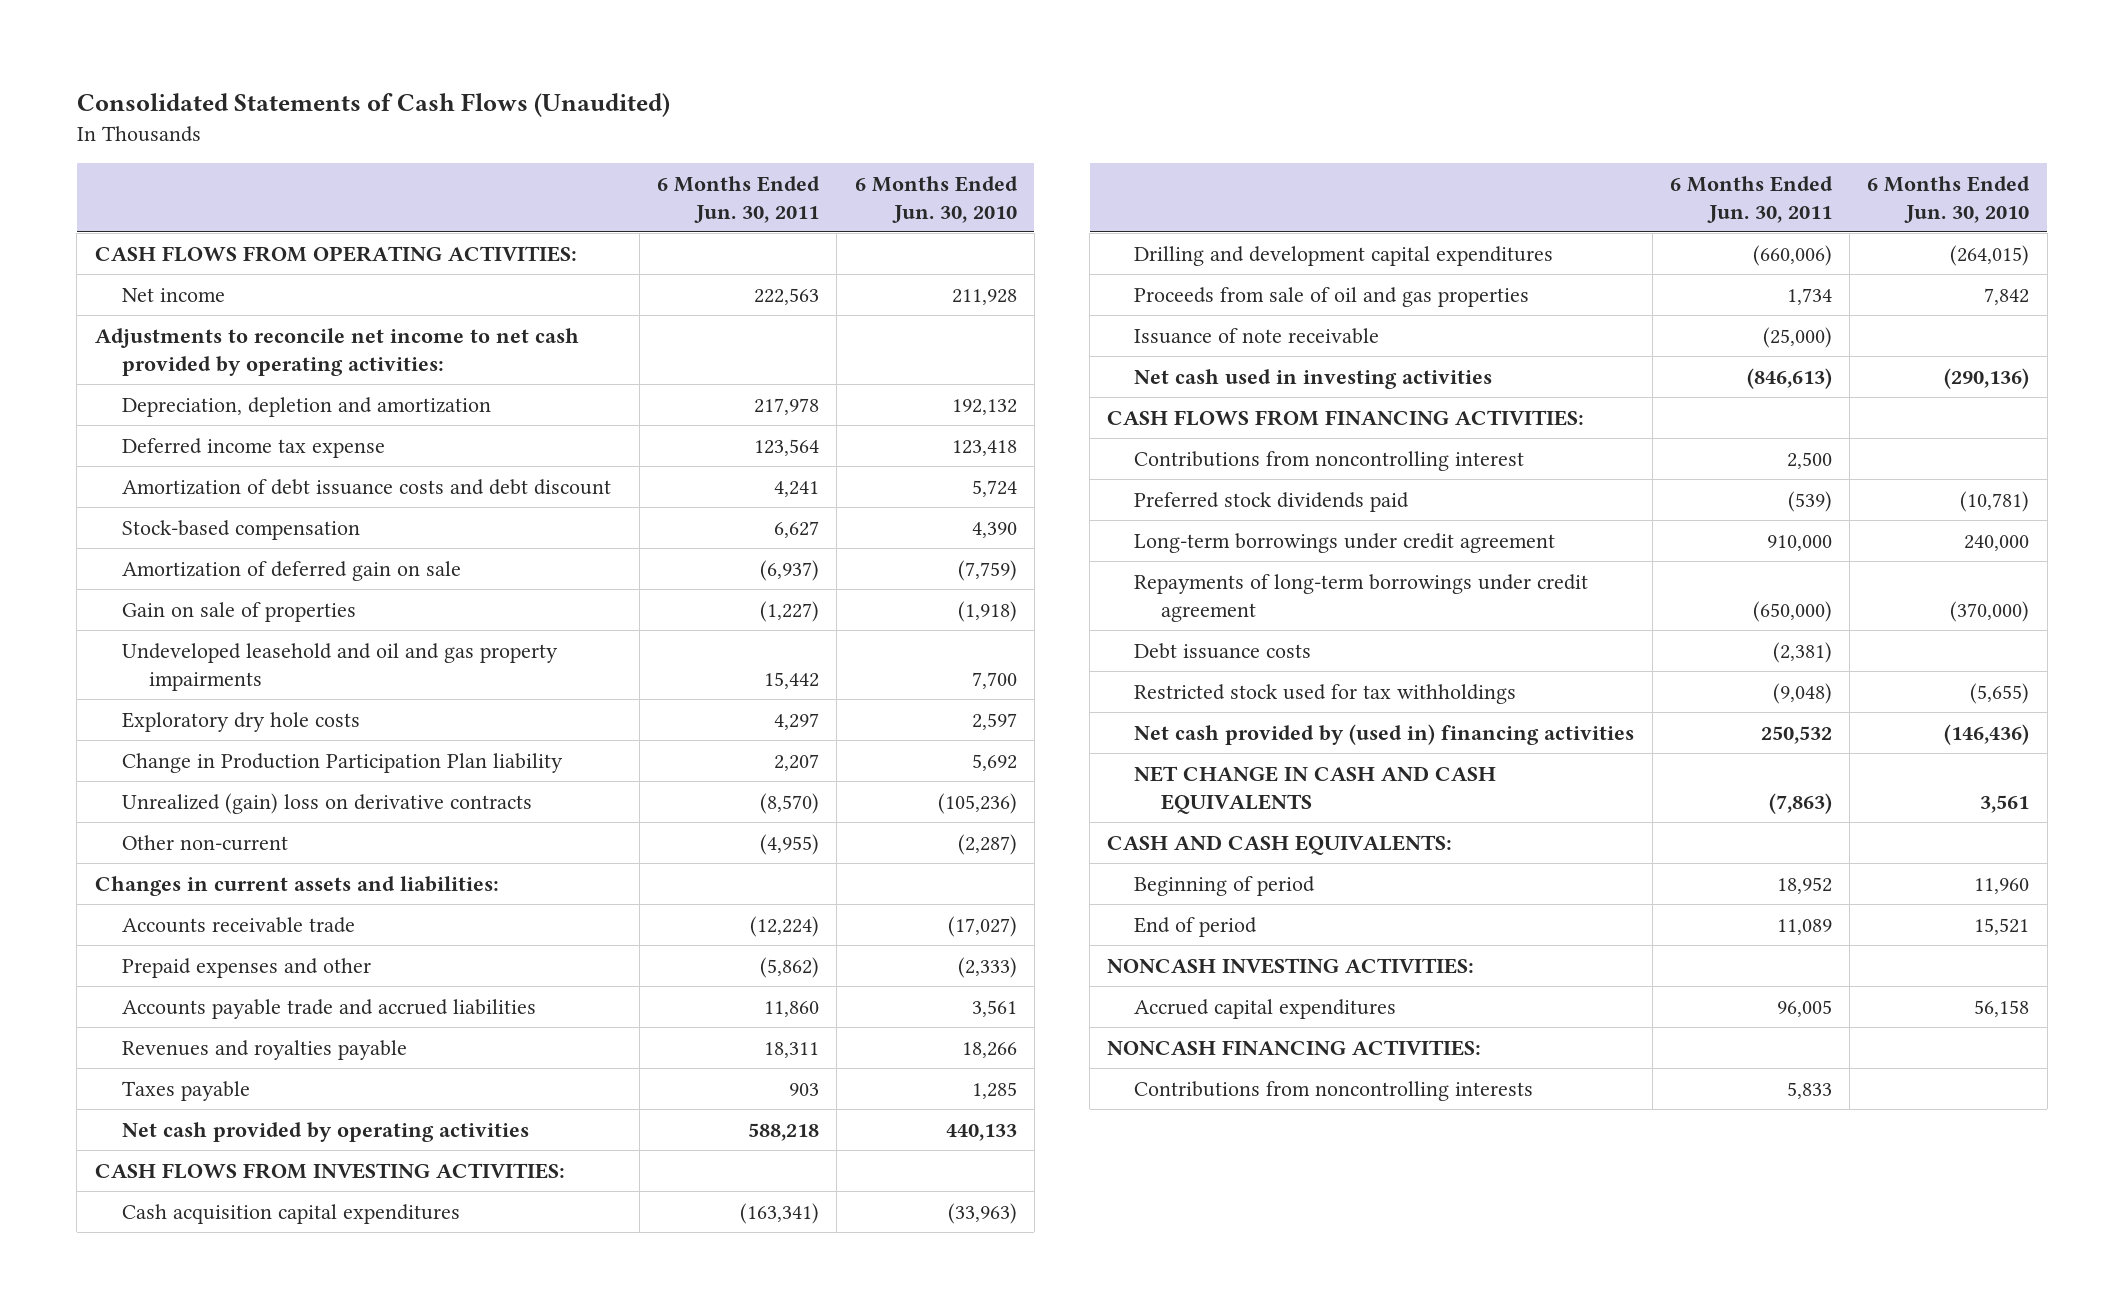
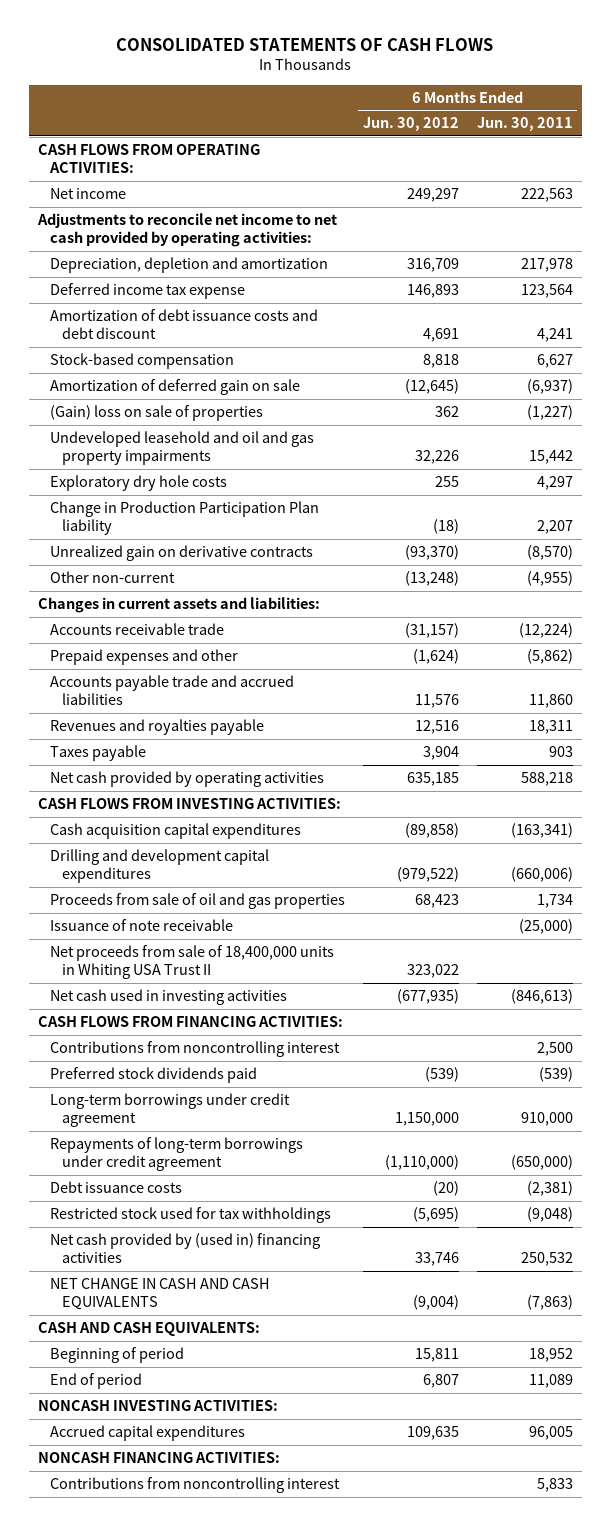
- Consolidated Statements of Cash Flows (Unaudited)
+ CONSOLIDATED STATEMENTS OF CASH FLOWS
- | 6 Months Ended Jun. 30, 2011 | 6 Months Ended Jun. 30, 2010
+ | 6 Months Ended Jun. 30, 2012 | 6 Months Ended Jun. 30, 2011
- Gain on sale of properties | (1,227) | (1,918)
+ (Gain) loss on sale of properties | 362 | (1,227)
- Unrealized (gain) loss on derivative contracts | (8,570) | (105,236)
+ Unrealized gain on derivative contracts | (93,370) | (8,570)
+ Net proceeds from sale of 18,400,000 units in Whiting USA Trust II | 323,022 |
- Contributions from noncontrolling interests | 5,833 |
+ Contributions from noncontrolling interest | | 5,833

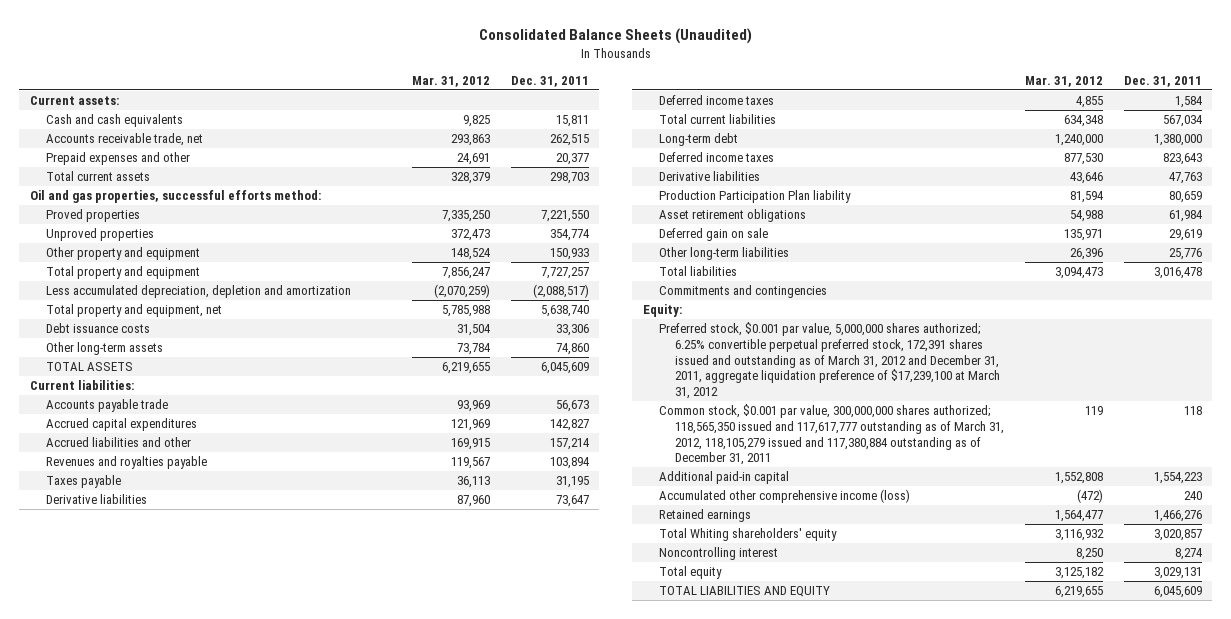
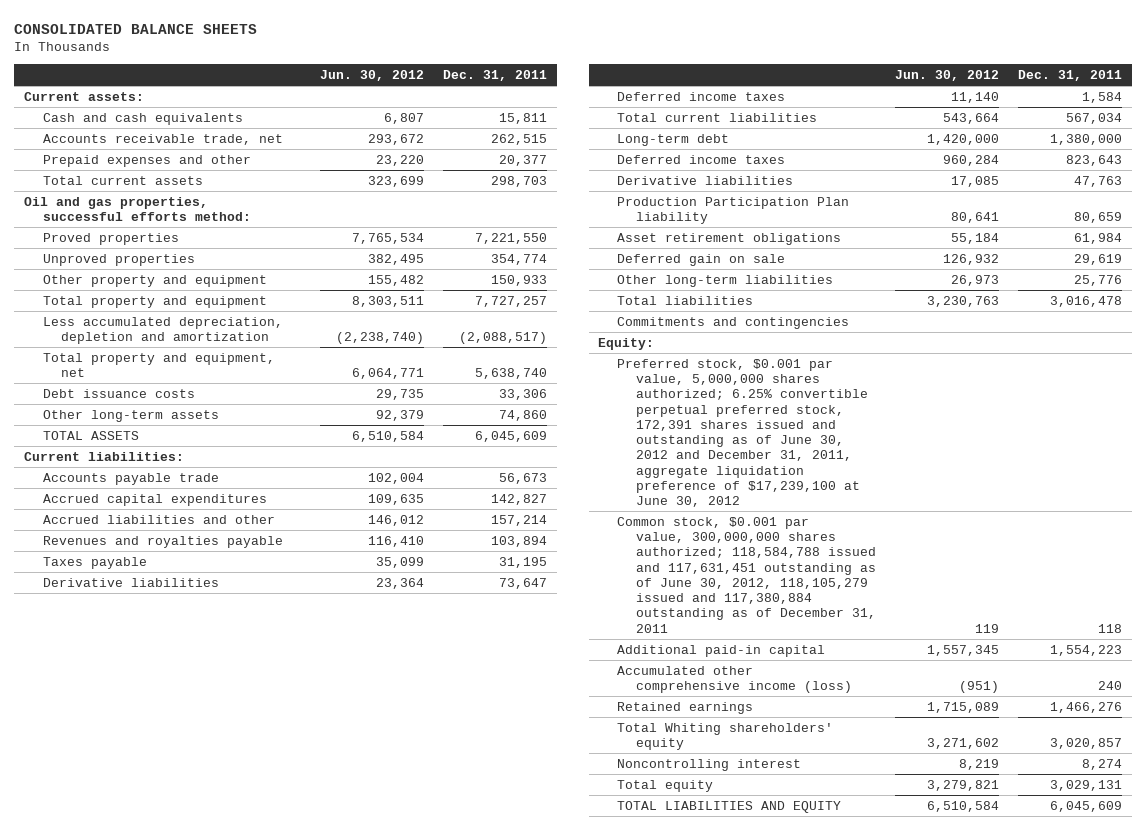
- Consolidated Balance Sheets (Unaudited)
+ CONSOLIDATED BALANCE SHEETS
- | Mar. 31, 2012 | Dec. 31, 2011
+ | Jun. 30, 2012 | Dec. 31, 2011
- Preferred stock, $0.001 par value, 5,000,000 shares authorized; 6.25% convertible perpetual preferred stock, 172,391 shares issued and outstanding as of March 31, 2012 and December 31, 2011, aggregate liquidation preference of $17,239,100 at March 31, 2012
- Common stock, $0.001 par value, 300,000,000 shares authorized; 118,565,350 issued and 117,617,777 outstanding as of March 31, 2012, 118,105,279 issued and 117,380,884 outstanding as of December 31, 2011 | 119 | 118
+ Preferred stock, $0.001 par value, 5,000,000 shares authorized; 6.25% convertible perpetual preferred stock, 172,391 shares issued and outstanding as of June 30, 2012 and December 31, 2011, aggregate liquidation preference of $17,239,100 at June 30, 2012
+ Common stock, $0.001 par value, 300,000,000 shares authorized; 118,584,788 issued and 117,631,451 outstanding as of June 30, 2012, 118,105,279 issued and 117,380,884 outstanding as of December 31, 2011 | 119 | 118

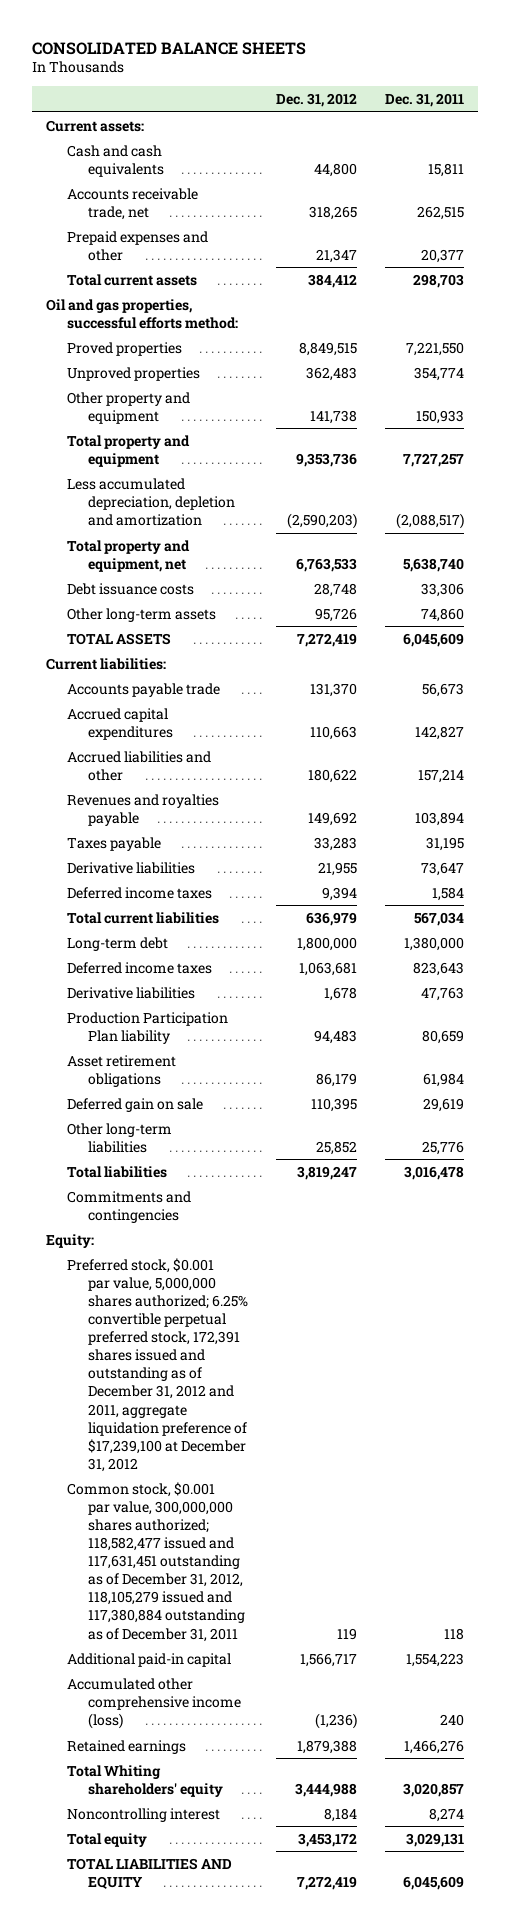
- | Jun. 30, 2012 | Dec. 31, 2011
+ | Dec. 31, 2012 | Dec. 31, 2011
- Preferred stock, $0.001 par value, 5,000,000 shares authorized; 6.25% convertible perpetual preferred stock, 172,391 shares issued and outstanding as of June 30, 2012 and December 31, 2011, aggregate liquidation preference of $17,239,100 at June 30, 2012
- Common stock, $0.001 par value, 300,000,000 shares authorized; 118,584,788 issued and 117,631,451 outstanding as of June 30, 2012, 118,105,279 issued and 117,380,884 outstanding as of December 31, 2011 | 119 | 118
+ Preferred stock, $0.001 par value, 5,000,000 shares authorized; 6.25% convertible perpetual preferred stock, 172,391 shares issued and outstanding as of December 31, 2012 and 2011, aggregate liquidation preference of $17,239,100 at December 31, 2012
+ Common stock, $0.001 par value, 300,000,000 shares authorized; 118,582,477 issued and 117,631,451 outstanding as of December 31, 2012, 118,105,279 issued and 117,380,884 outstanding as of December 31, 2011 | 119 | 118

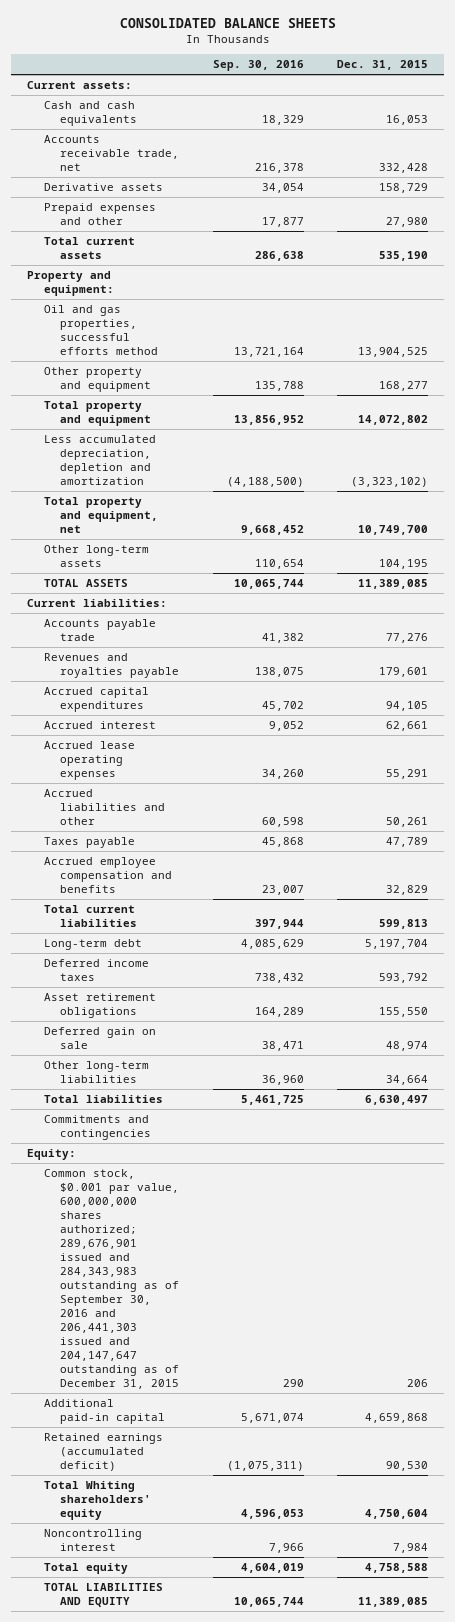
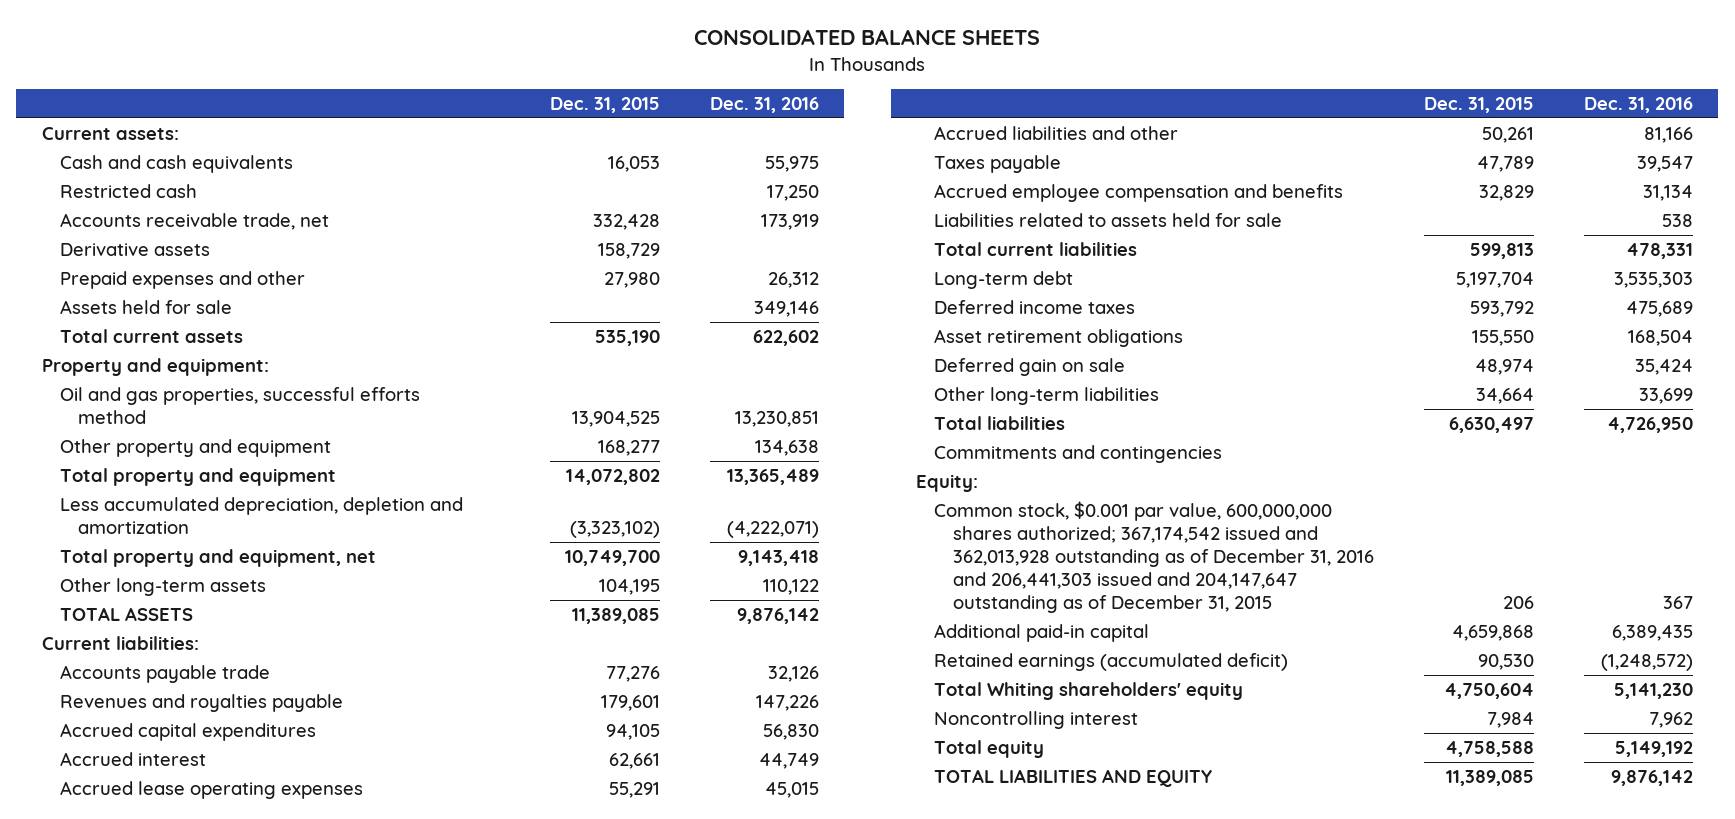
- | Sep. 30, 2016 | Dec. 31, 2015
+ | Dec. 31, 2015 | Dec. 31, 2016
+ Restricted cash | | 17,250
+ Assets held for sale | | 349,146
+ Liabilities related to assets held for sale | | 538
- Common stock, $0.001 par value, 600,000,000 shares authorized; 289,676,901 issued and 284,343,983 outstanding as of September 30, 2016 and 206,441,303 issued and 204,147,647 outstanding as of December 31, 2015 | 290 | 206
+ Common stock, $0.001 par value, 600,000,000 shares authorized; 367,174,542 issued and 362,013,928 outstanding as of December 31, 2016 and 206,441,303 issued and 204,147,647 outstanding as of December 31, 2015 | 206 | 367

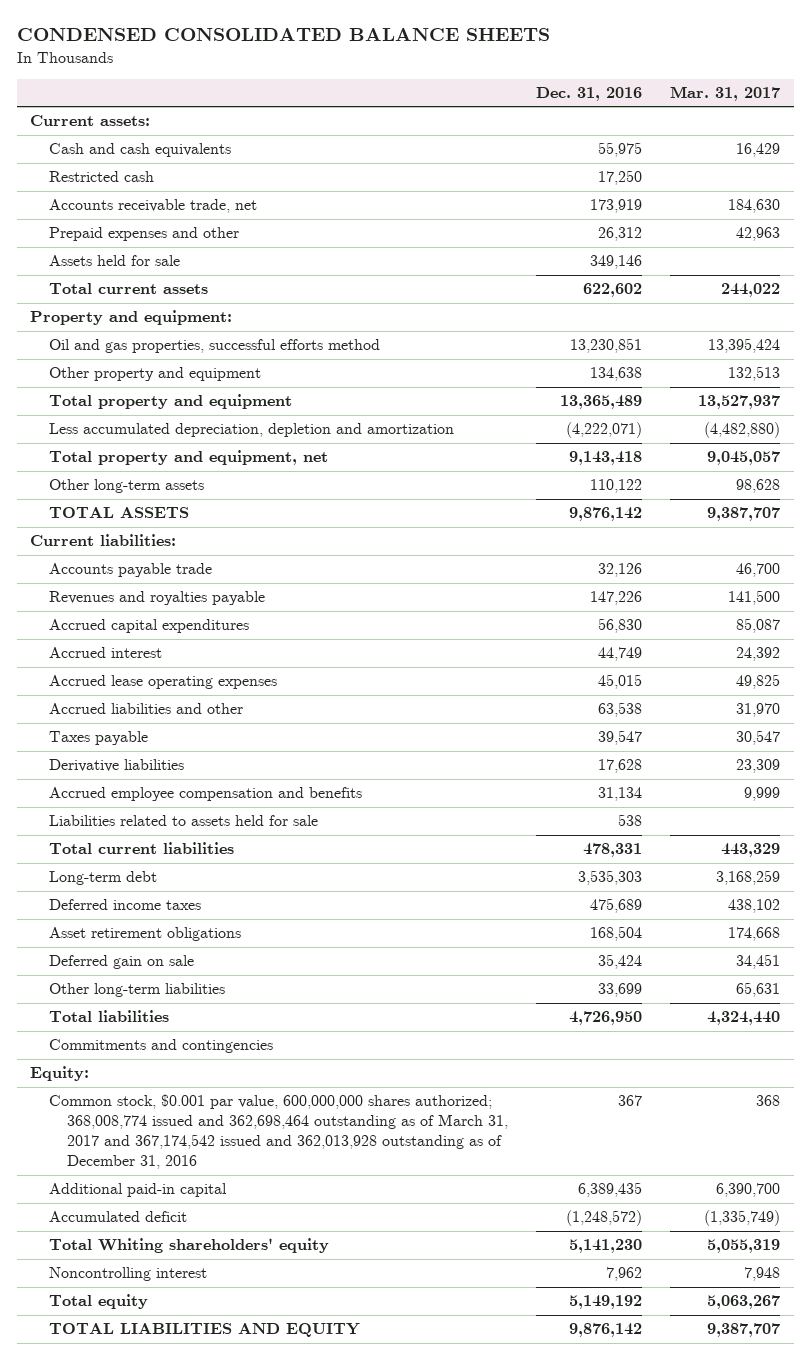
- CONSOLIDATED BALANCE SHEETS
+ CONDENSED CONSOLIDATED BALANCE SHEETS
- | Dec. 31, 2015 | Dec. 31, 2016
+ | Dec. 31, 2016 | Mar. 31, 2017
- Derivative assets | 158,729 |
- Accrued liabilities and other | 50,261 | 81,166
+ Accrued liabilities and other | 63,538 | 31,970
+ Derivative liabilities | 17,628 | 23,309
- Common stock, $0.001 par value, 600,000,000 shares authorized; 367,174,542 issued and 362,013,928 outstanding as of December 31, 2016 and 206,441,303 issued and 204,147,647 outstanding as of December 31, 2015 | 206 | 367
+ Common stock, $0.001 par value, 600,000,000 shares authorized; 368,008,774 issued and 362,698,464 outstanding as of March 31, 2017 and 367,174,542 issued and 362,013,928 outstanding as of December 31, 2016 | 367 | 368
- Retained earnings (accumulated deficit) | 90,530 | (1,248,572)
+ Accumulated deficit | (1,248,572) | (1,335,749)

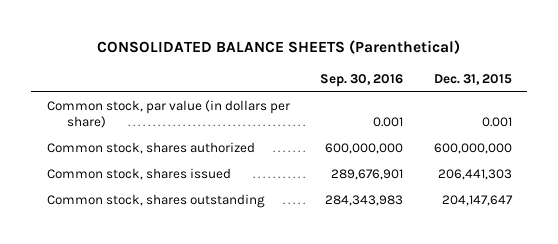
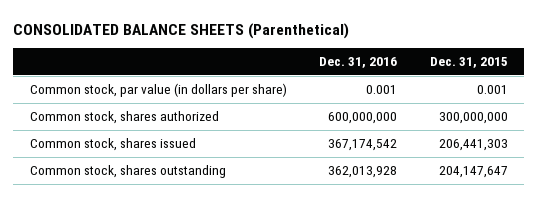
- | Sep. 30, 2016 | Dec. 31, 2015
+ | Dec. 31, 2016 | Dec. 31, 2015
- Common stock, shares authorized | 600,000,000 | 600,000,000
+ Common stock, shares authorized | 600,000,000 | 300,000,000

